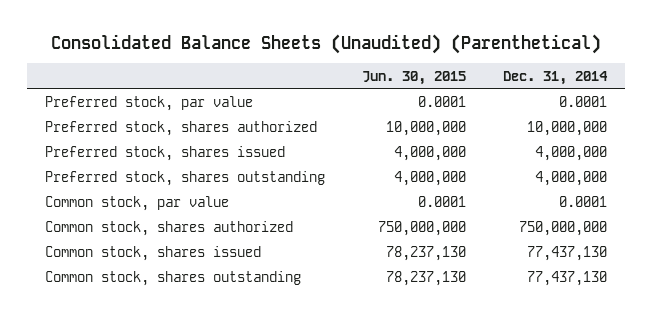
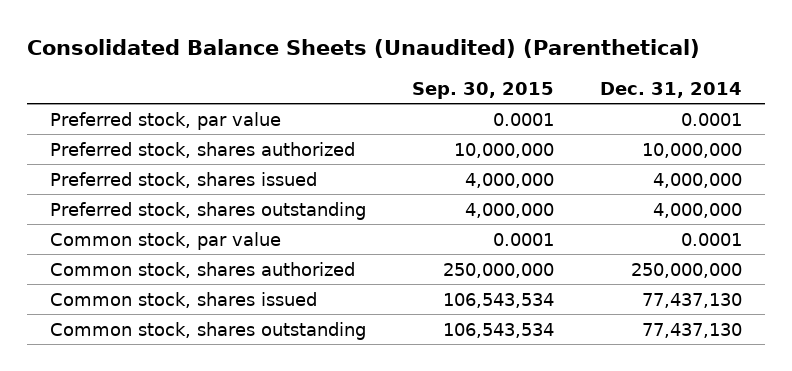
- | Jun. 30, 2015 | Dec. 31, 2014
+ | Sep. 30, 2015 | Dec. 31, 2014
- Common stock, shares authorized | 750,000,000 | 750,000,000
+ Common stock, shares authorized | 250,000,000 | 250,000,000

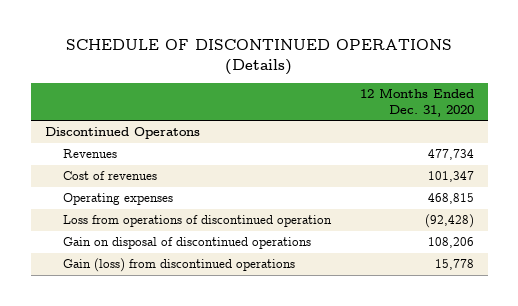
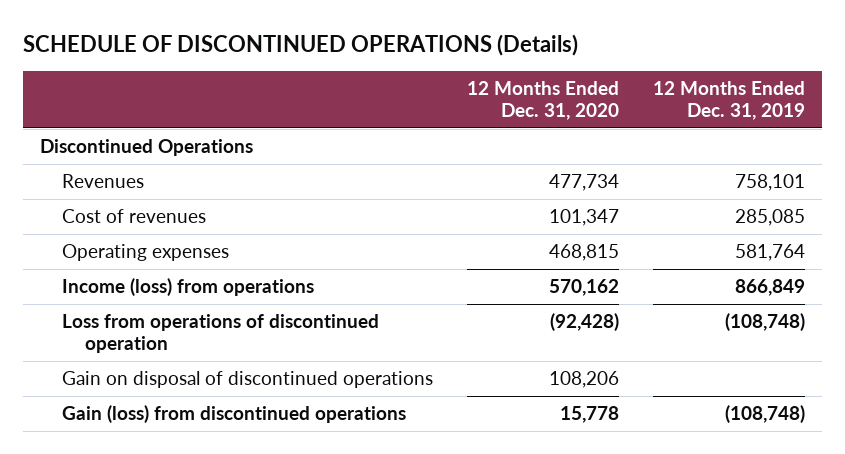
- | 12 Months Ended Dec. 31, 2020
+ | 12 Months Ended Dec. 31, 2020 | 12 Months Ended Dec. 31, 2019
- Discontinued Operatons
+ Discontinued Operations
+ Income (loss) from operations | 570,162 | 866,849

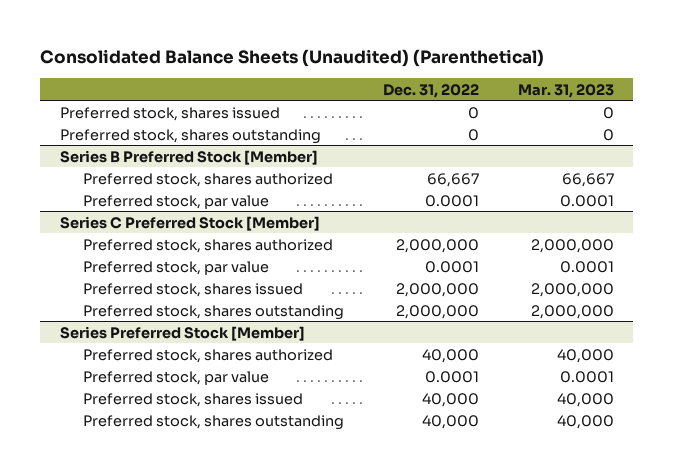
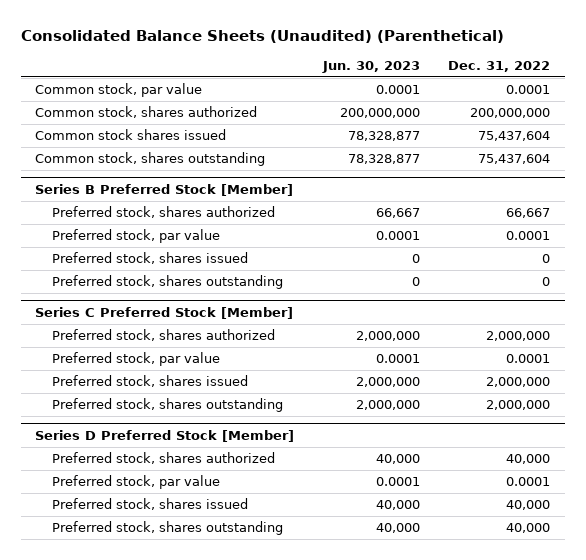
- | Dec. 31, 2022 | Mar. 31, 2023
+ | Jun. 30, 2023 | Dec. 31, 2022
- Preferred stock, shares issued | 0 | 0
- Preferred stock, shares outstanding | 0 | 0
+ Common stock, par value | 0.0001 | 0.0001
+ Common stock, shares authorized | 200,000,000 | 200,000,000
+ Common stock shares issued | 78,328,877 | 75,437,604
+ Common stock, shares outstanding | 78,328,877 | 75,437,604
@ Series B Preferred Stock [Member]
+ Preferred stock, shares issued | 0 | 0
+ Preferred stock, shares outstanding | 0 | 0
- Series Preferred Stock [Member]
+ Series D Preferred Stock [Member]

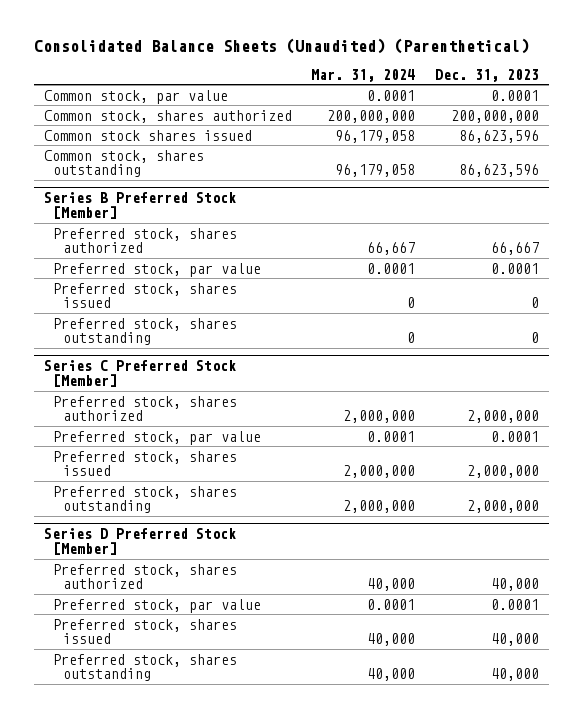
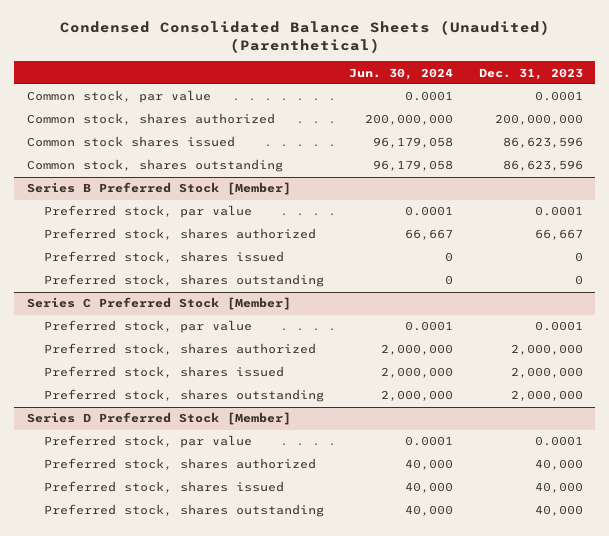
- Consolidated Balance Sheets (Unaudited) (Parenthetical)
+ Condensed Consolidated Balance Sheets (Unaudited) (Parenthetical)
- | Mar. 31, 2024 | Dec. 31, 2023
+ | Jun. 30, 2024 | Dec. 31, 2023
@ Series B Preferred Stock [Member]
moved down: Preferred stock, shares authorized | 66,667 | 66,667
@ Series C Preferred Stock [Member]
moved down: Preferred stock, shares authorized | 2,000,000 | 2,000,000
@ Series D Preferred Stock [Member]
moved down: Preferred stock, shares authorized | 40,000 | 40,000

